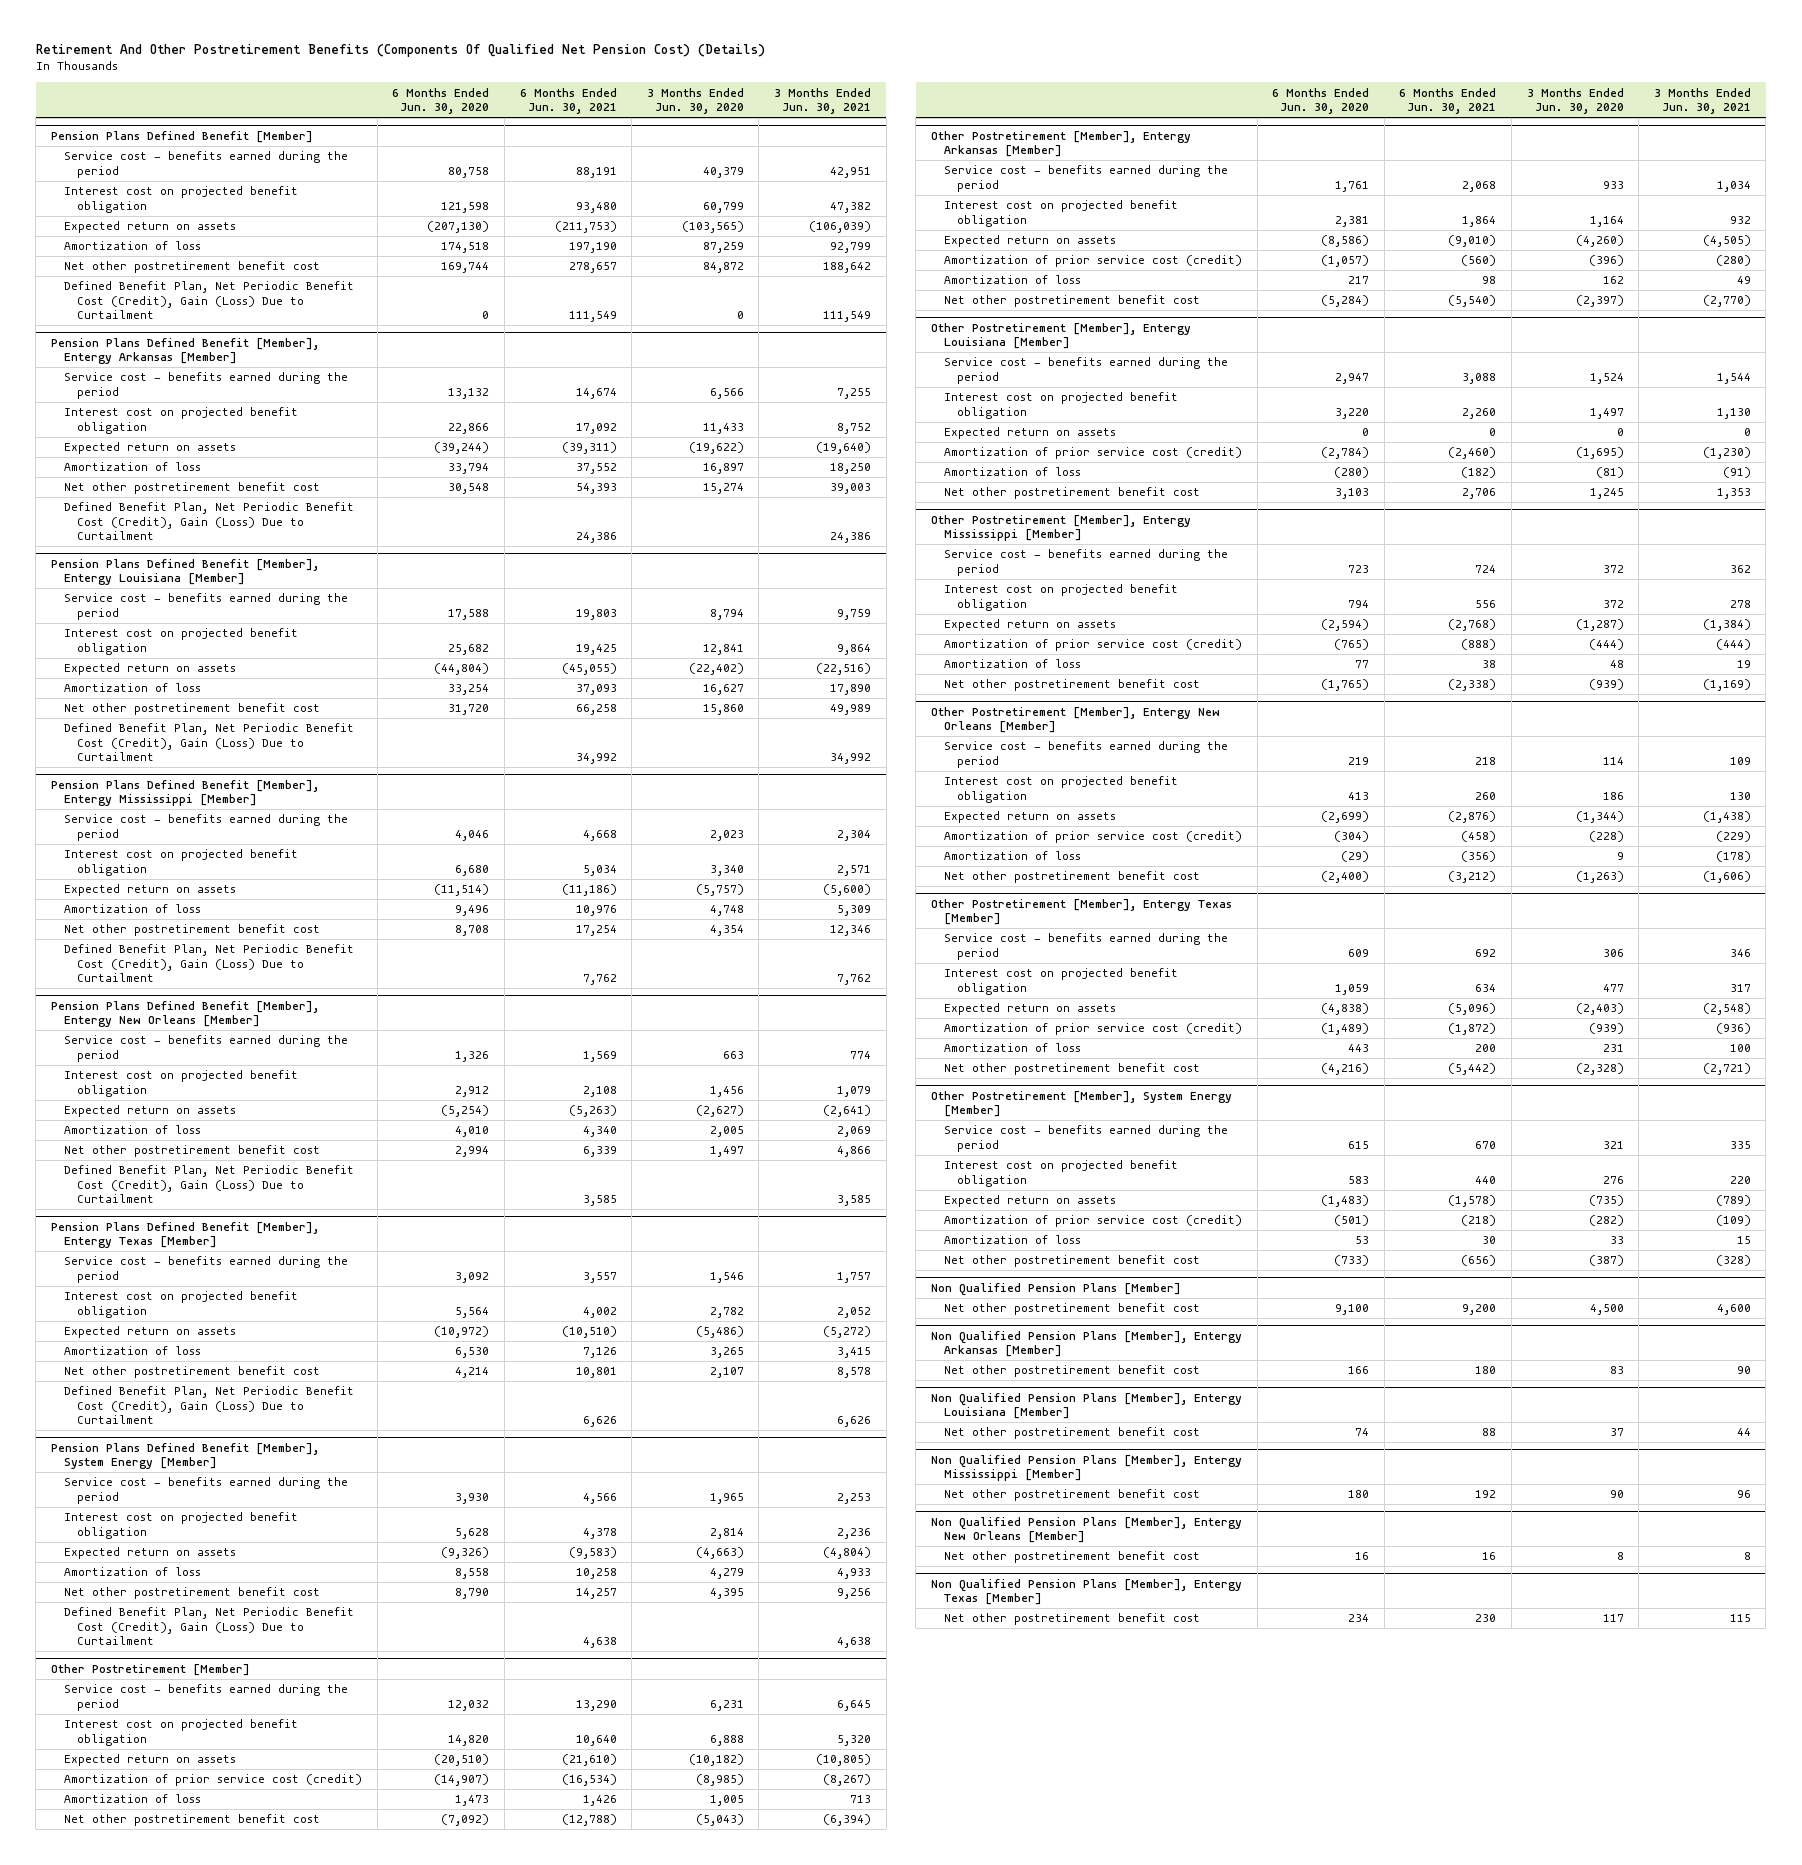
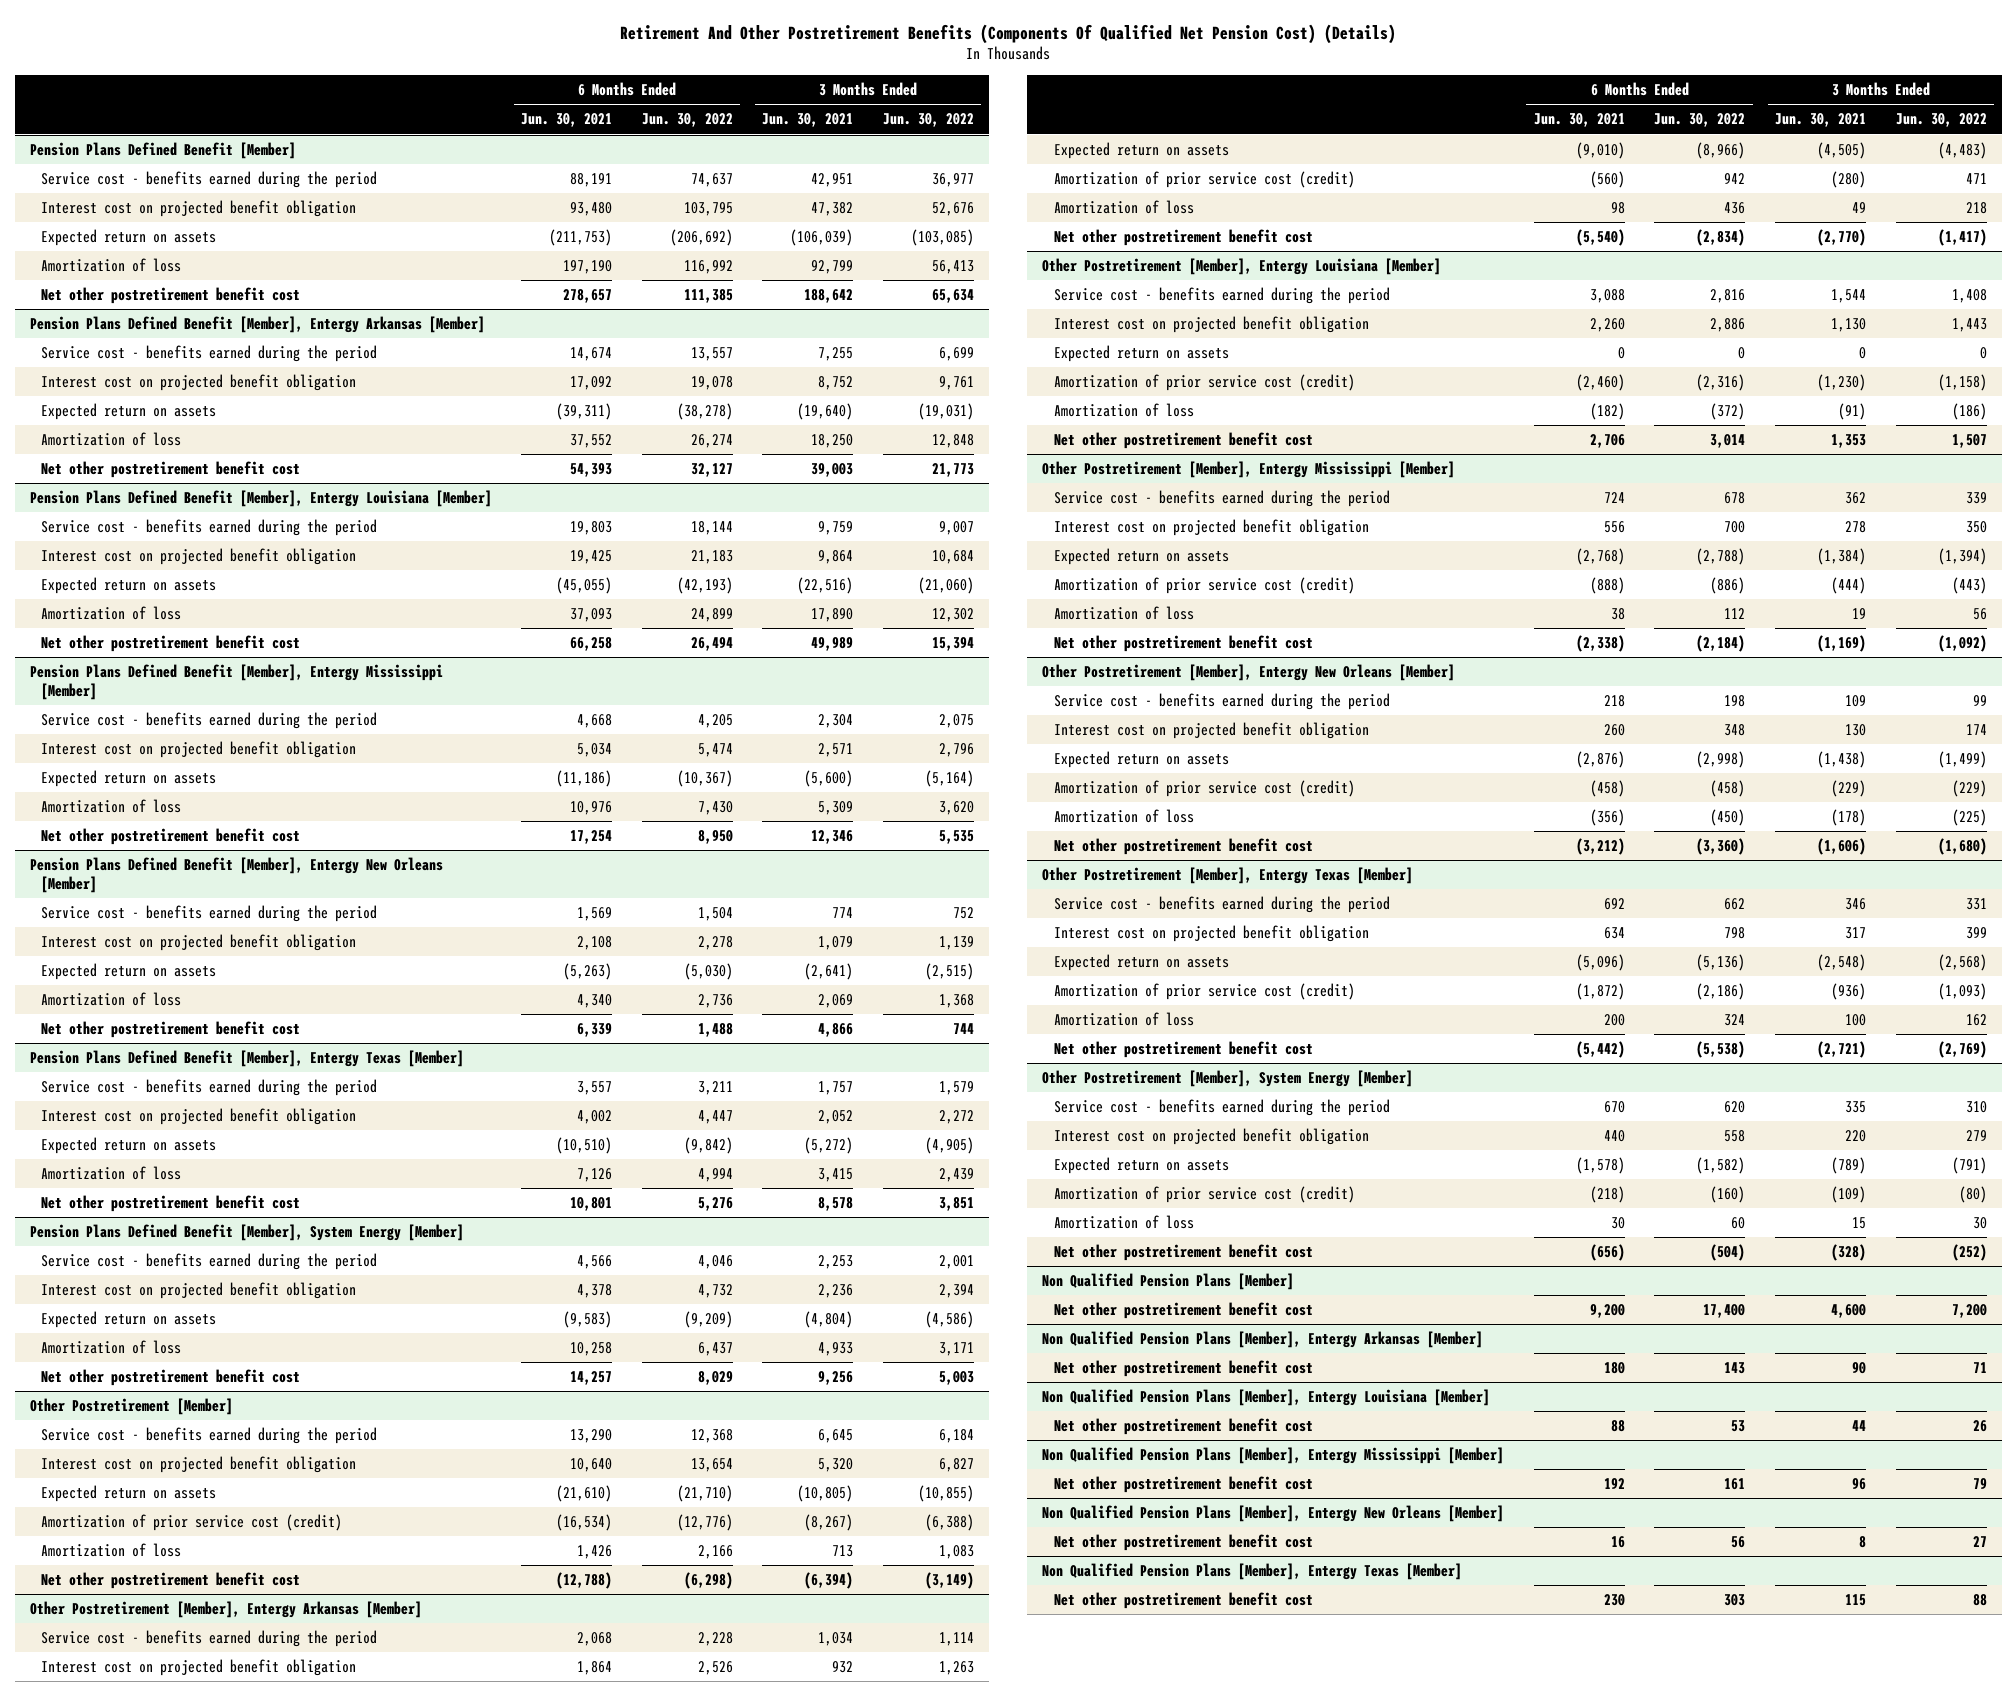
- | 6 Months Ended Jun. 30, 2020 | 6 Months Ended Jun. 30, 2021 | 3 Months Ended Jun. 30, 2020 | 3 Months Ended Jun. 30, 2021
+ | 6 Months Ended Jun. 30, 2021 | 6 Months Ended Jun. 30, 2022 | 3 Months Ended Jun. 30, 2021 | 3 Months Ended Jun. 30, 2022
@ Pension Plans Defined Benefit [Member]
- Defined Benefit Plan, Net Periodic Benefit Cost (Credit), Gain (Loss) Due to Curtailment | 0 | 111,549 | 0 | 111,549
@ Pension Plans Defined Benefit [Member], Entergy Arkansas [Member]
- Defined Benefit Plan, Net Periodic Benefit Cost (Credit), Gain (Loss) Due to Curtailment | | 24,386 | | 24,386
@ Pension Plans Defined Benefit [Member], Entergy Louisiana [Member]
- Defined Benefit Plan, Net Periodic Benefit Cost (Credit), Gain (Loss) Due to Curtailment | | 34,992 | | 34,992
@ Pension Plans Defined Benefit [Member], Entergy Mississippi [Member]
- Defined Benefit Plan, Net Periodic Benefit Cost (Credit), Gain (Loss) Due to Curtailment | | 7,762 | | 7,762
@ Pension Plans Defined Benefit [Member], Entergy New Orleans [Member]
- Defined Benefit Plan, Net Periodic Benefit Cost (Credit), Gain (Loss) Due to Curtailment | | 3,585 | | 3,585
@ Pension Plans Defined Benefit [Member], Entergy Texas [Member]
- Defined Benefit Plan, Net Periodic Benefit Cost (Credit), Gain (Loss) Due to Curtailment | | 6,626 | | 6,626
@ Pension Plans Defined Benefit [Member], System Energy [Member]
- Defined Benefit Plan, Net Periodic Benefit Cost (Credit), Gain (Loss) Due to Curtailment | | 4,638 | | 4,638

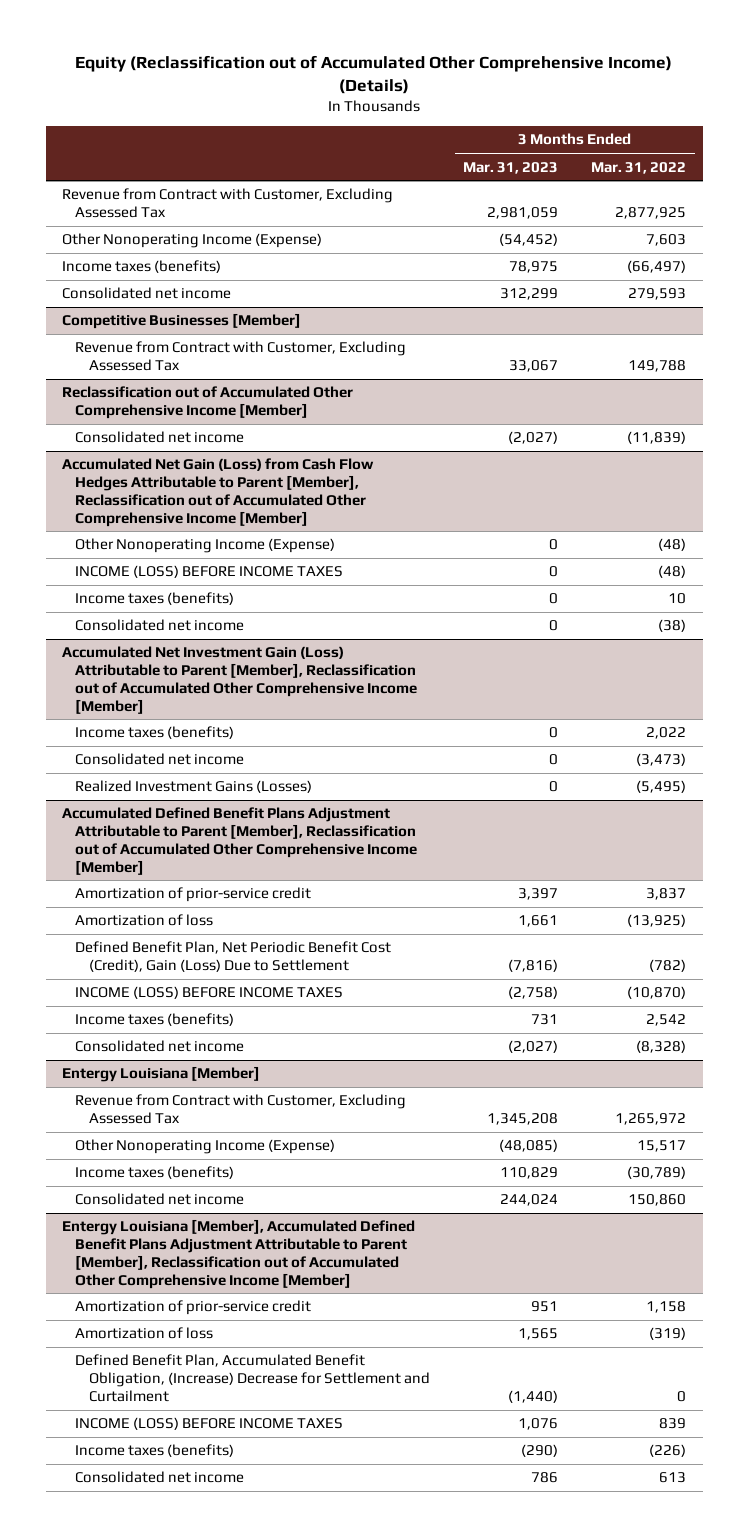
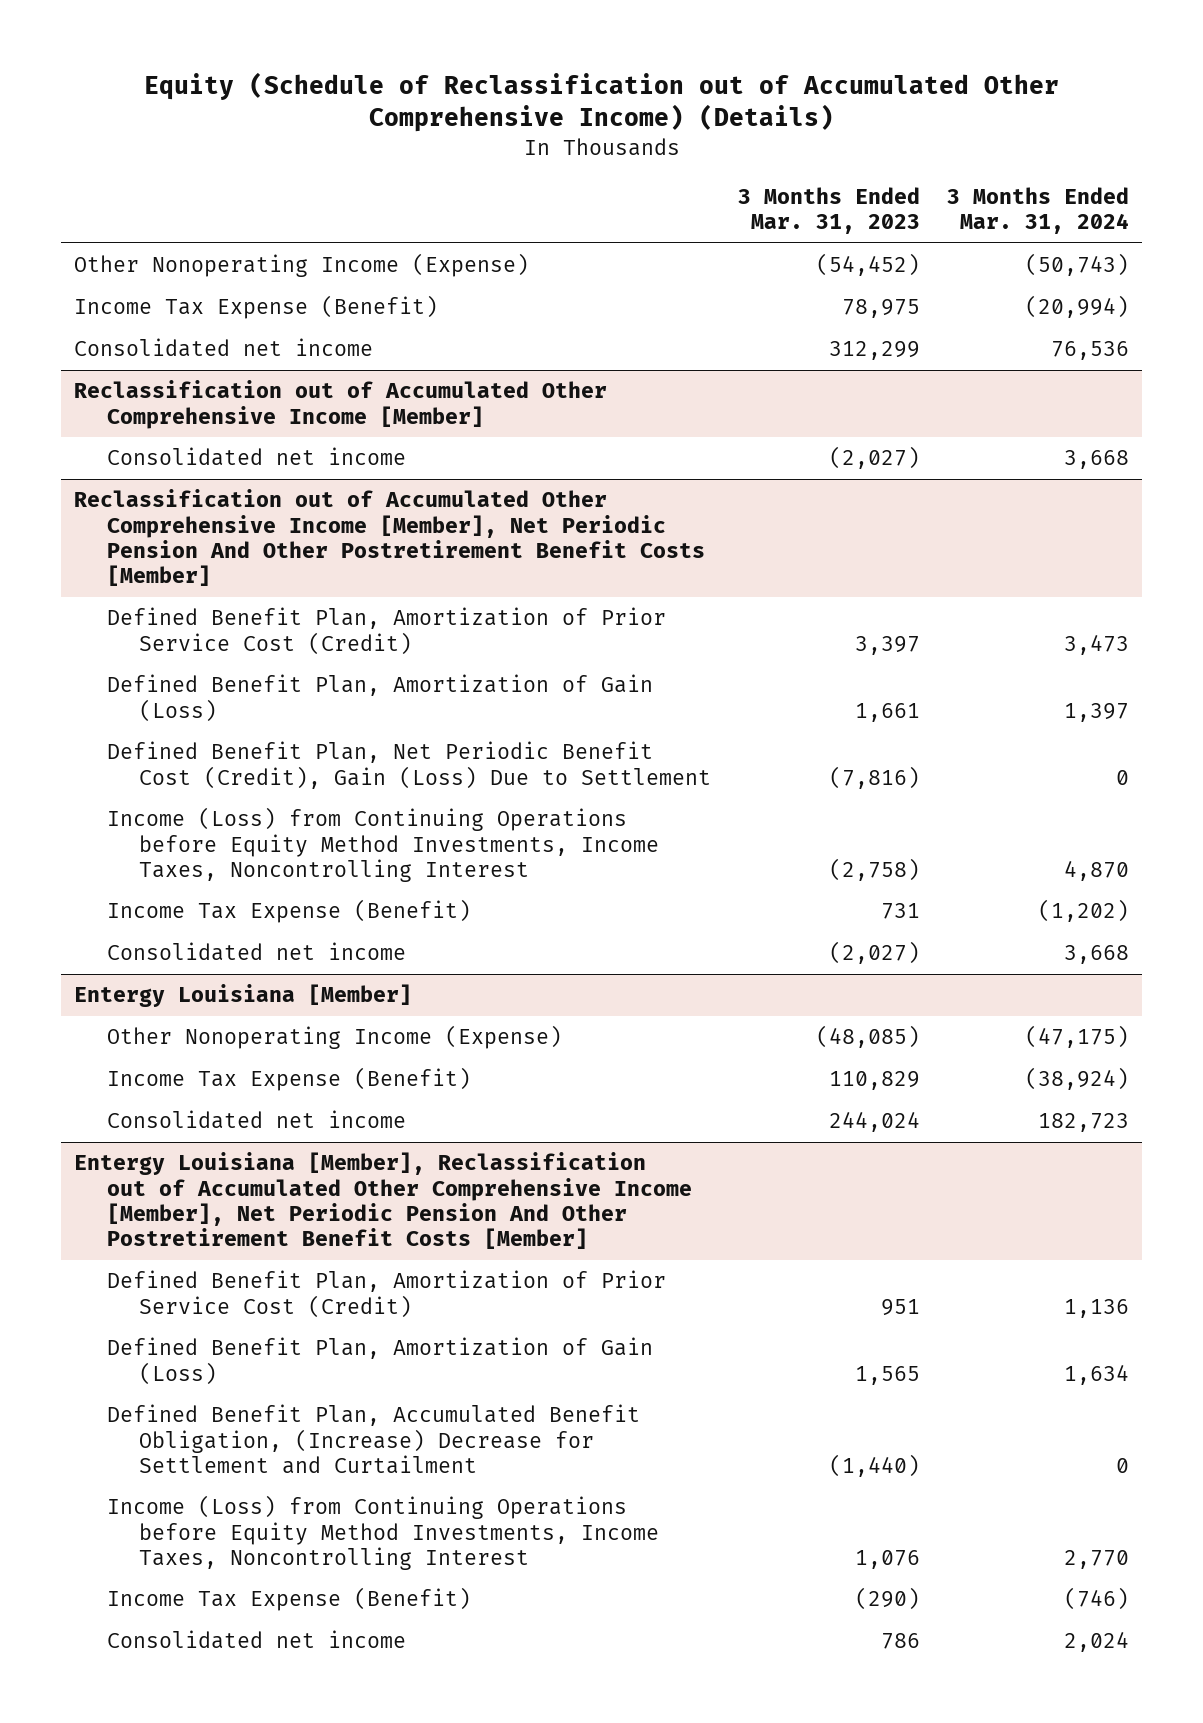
- Equity (Reclassification out of Accumulated Other Comprehensive Income) (Details)
+ Equity (Schedule of Reclassification out of Accumulated Other Comprehensive Income) (Details)
- | 3 Months Ended Mar. 31, 2023 | 3 Months Ended Mar. 31, 2022
+ | 3 Months Ended Mar. 31, 2023 | 3 Months Ended Mar. 31, 2024
- Revenue from Contract with Customer, Excluding Assessed Tax | 2,981,059 | 2,877,925
- Income taxes (benefits) | 78,975 | (66,497)
+ Income Tax Expense (Benefit) | 78,975 | (20,994)
- Competitive Businesses [Member]
- Revenue from Contract with Customer, Excluding Assessed Tax | 33,067 | 149,788
- Accumulated Net Gain (Loss) from Cash Flow Hedges Attributable to Parent [Member], Reclassification out of Accumulated Other Comprehensive Income [Member]
- Other Nonoperating Income (Expense) | 0 | (48)
- INCOME (LOSS) BEFORE INCOME TAXES | 0 | (48)
- Income taxes (benefits) | 0 | 10
- Consolidated net income | 0 | (38)
- Accumulated Net Investment Gain (Loss) Attributable to Parent [Member], Reclassification out of Accumulated Other Comprehensive Income [Member]
- Income taxes (benefits) | 0 | 2,022
- Consolidated net income | 0 | (3,473)
- Realized Investment Gains (Losses) | 0 | (5,495)
- Accumulated Defined Benefit Plans Adjustment Attributable to Parent [Member], Reclassification out of Accumulated Other Comprehensive Income [Member]
- Amortization of prior-service credit | 3,397 | 3,837
- Amortization of loss | 1,661 | (13,925)
+ Reclassification out of Accumulated Other Comprehensive Income [Member], Net Periodic Pension And Other Postretirement Benefit Costs [Member]
+ Defined Benefit Plan, Amortization of Prior Service Cost (Credit) | 3,397 | 3,473
+ Defined Benefit Plan, Amortization of Gain (Loss) | 1,661 | 1,397
- INCOME (LOSS) BEFORE INCOME TAXES | (2,758) | (10,870)
- Income taxes (benefits) | 731 | 2,542
+ Income (Loss) from Continuing Operations before Equity Method Investments, Income Taxes, Noncontrolling Interest | (2,758) | 4,870
+ Income Tax Expense (Benefit) | 731 | (1,202)
@ Entergy Louisiana [Member]
- Revenue from Contract with Customer, Excluding Assessed Tax | 1,345,208 | 1,265,972
- Income taxes (benefits) | 110,829 | (30,789)
+ Income Tax Expense (Benefit) | 110,829 | (38,924)
- Entergy Louisiana [Member], Accumulated Defined Benefit Plans Adjustment Attributable to Parent [Member], Reclassification out of Accumulated Other Comprehensive Income [Member]
- Amortization of prior-service credit | 951 | 1,158
- Amortization of loss | 1,565 | (319)
+ Entergy Louisiana [Member], Reclassification out of Accumulated Other Comprehensive Income [Member], Net Periodic Pension And Other Postretirement Benefit Costs [Member]
+ Defined Benefit Plan, Amortization of Prior Service Cost (Credit) | 951 | 1,136
+ Defined Benefit Plan, Amortization of Gain (Loss) | 1,565 | 1,634
- INCOME (LOSS) BEFORE INCOME TAXES | 1,076 | 839
- Income taxes (benefits) | (290) | (226)
+ Income (Loss) from Continuing Operations before Equity Method Investments, Income Taxes, Noncontrolling Interest | 1,076 | 2,770
+ Income Tax Expense (Benefit) | (290) | (746)

